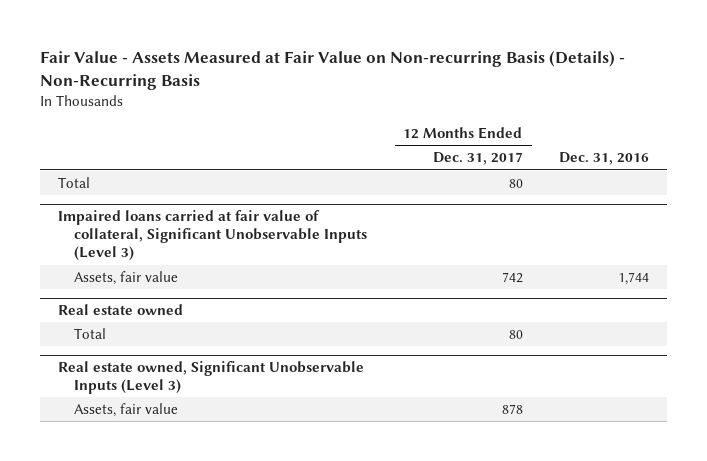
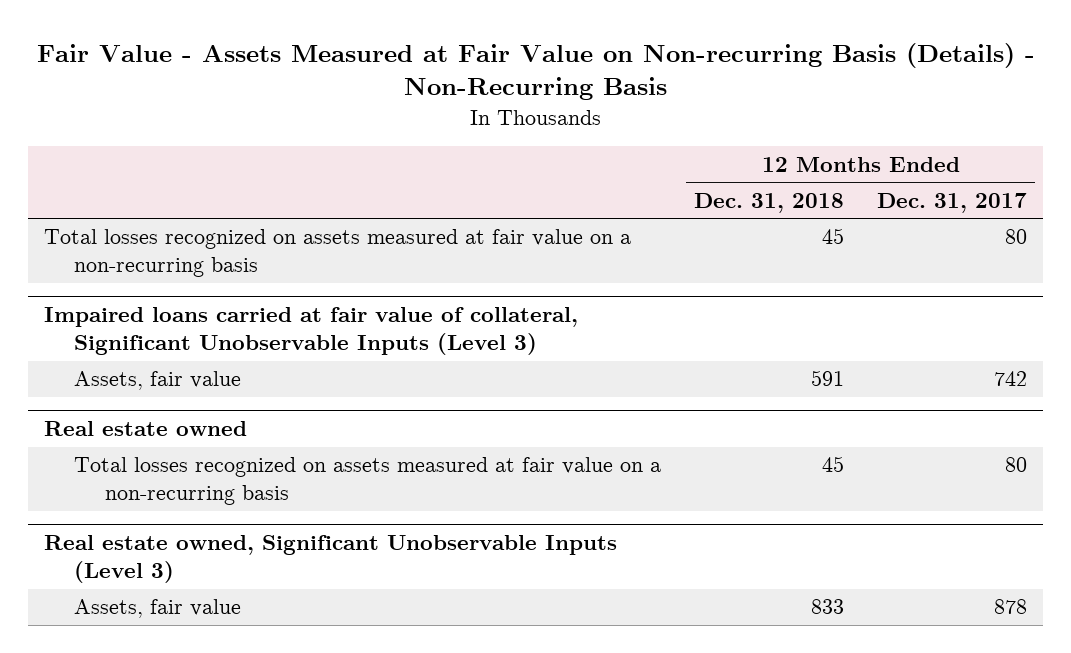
- | 12 Months Ended Dec. 31, 2017 | Dec. 31, 2016
+ | 12 Months Ended Dec. 31, 2018 | 12 Months Ended Dec. 31, 2017
- Total | 80 |
+ Total losses recognized on assets measured at fair value on a non-recurring basis | 45 | 80
@ Real estate owned
- Total | 80 |
+ Total losses recognized on assets measured at fair value on a non-recurring basis | 45 | 80

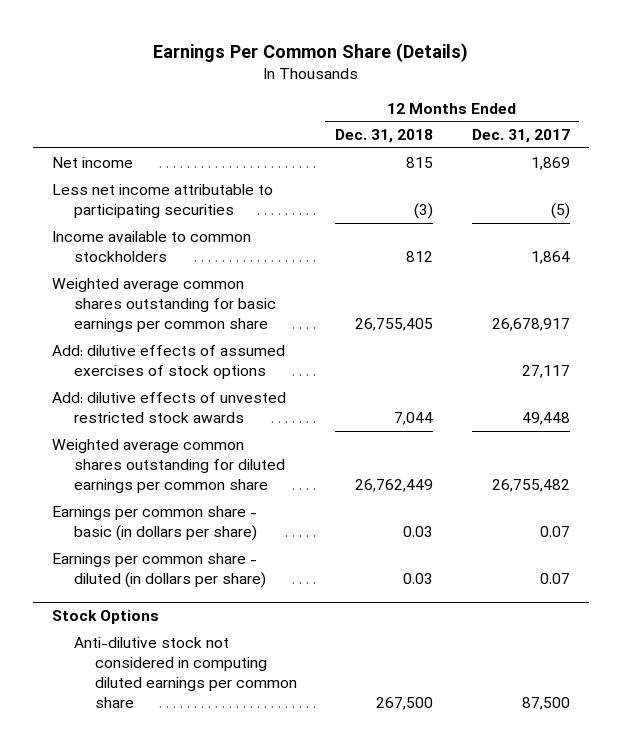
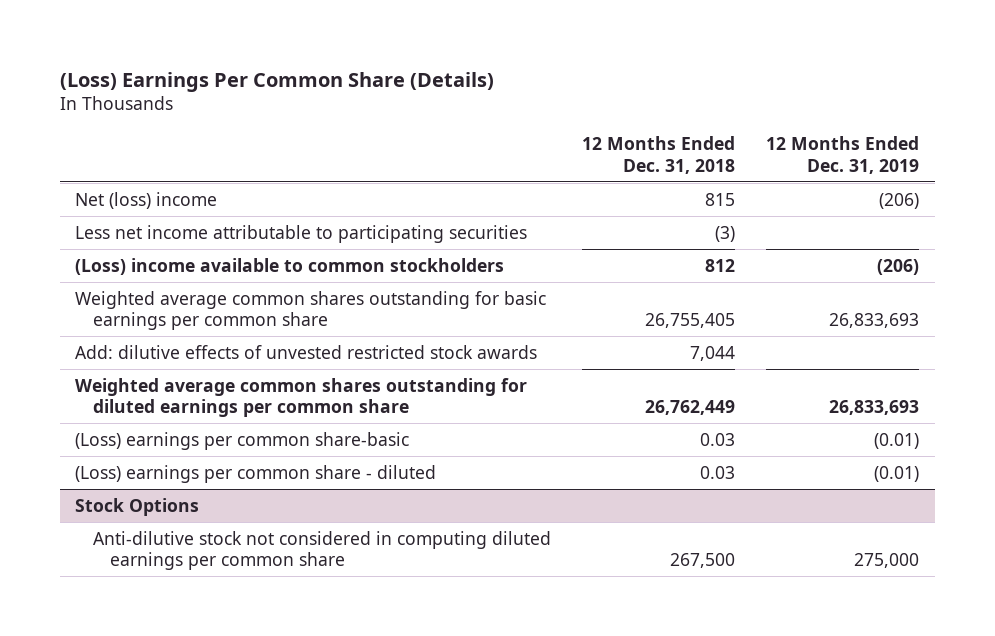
- Earnings Per Common Share (Details)
+ (Loss) Earnings Per Common Share (Details)
- | 12 Months Ended Dec. 31, 2018 | 12 Months Ended Dec. 31, 2017
+ | 12 Months Ended Dec. 31, 2018 | 12 Months Ended Dec. 31, 2019
- Net income | 815 | 1,869
+ Net (loss) income | 815 | (206)
- Income available to common stockholders | 812 | 1,864
+ (Loss) income available to common stockholders | 812 | (206)
- Add: dilutive effects of assumed exercises of stock options | | 27,117
- Earnings per common share - basic (in dollars per share) | 0.03 | 0.07
- Earnings per common share - diluted (in dollars per share) | 0.03 | 0.07
+ (Loss) earnings per common share-basic | 0.03 | (0.01)
+ (Loss) earnings per common share - diluted | 0.03 | (0.01)

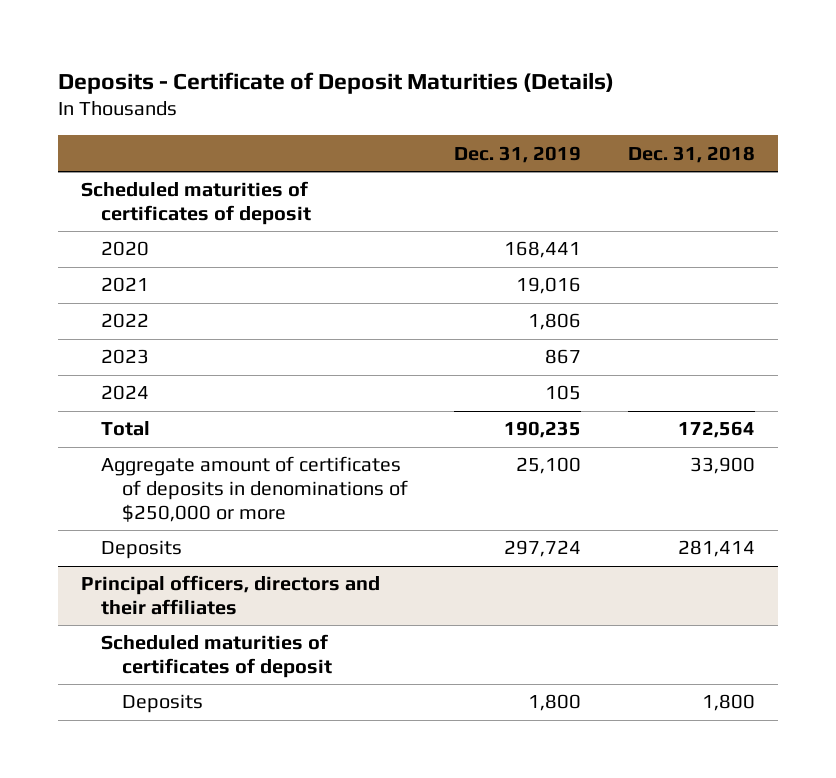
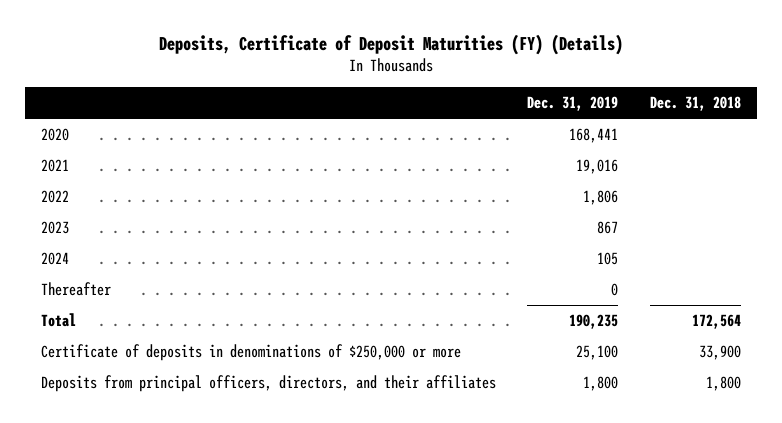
- Deposits - Certificate of Deposit Maturities (Details)
+ Deposits, Certificate of Deposit Maturities (FY) (Details)
- Scheduled maturities of certificates of deposit
+ Thereafter | 0 |
- Aggregate amount of certificates of deposits in denominations of $250,000 or more | 25,100 | 33,900
- Deposits | 297,724 | 281,414
- Principal officers, directors and their affiliates
- Scheduled maturities of certificates of deposit
- Deposits | 1,800 | 1,800
+ Certificate of deposits in denominations of $250,000 or more | 25,100 | 33,900
+ Deposits from principal officers, directors, and their affiliates | 1,800 | 1,800

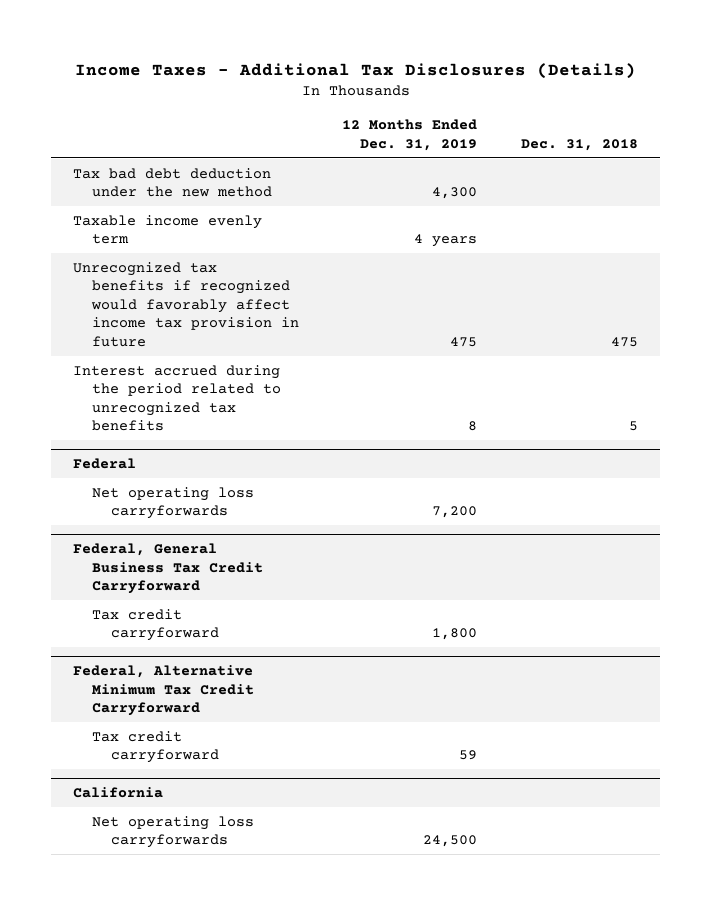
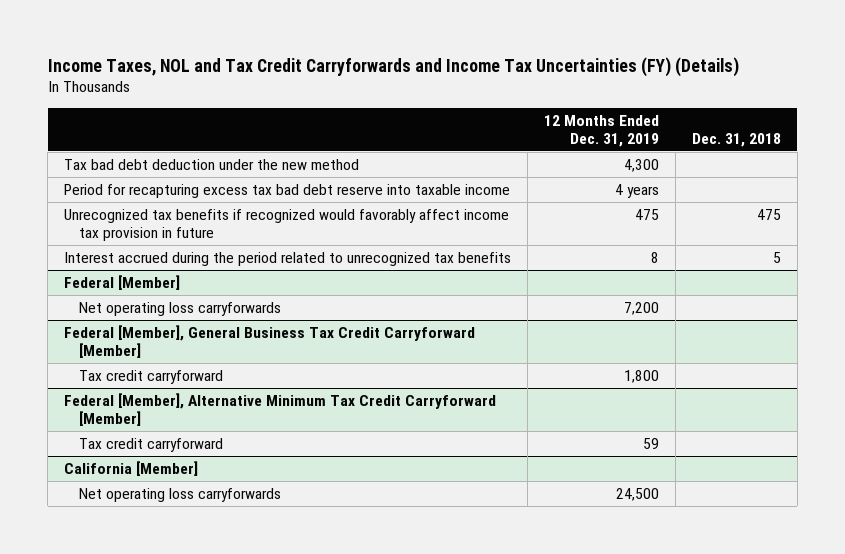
- Income Taxes - Additional Tax Disclosures (Details)
+ Income Taxes, NOL and Tax Credit Carryforwards and Income Tax Uncertainties (FY) (Details)
- Taxable income evenly term | 4 years |
+ Period for recapturing excess tax bad debt reserve into taxable income | 4 years |
- Federal
+ Federal [Member]
- Federal, General Business Tax Credit Carryforward
+ Federal [Member], General Business Tax Credit Carryforward [Member]
- Federal, Alternative Minimum Tax Credit Carryforward
+ Federal [Member], Alternative Minimum Tax Credit Carryforward [Member]
- California
+ California [Member]

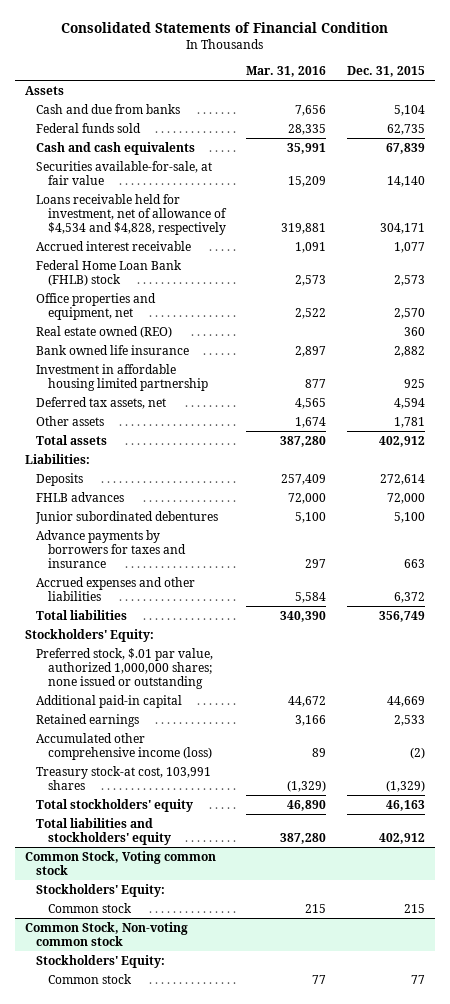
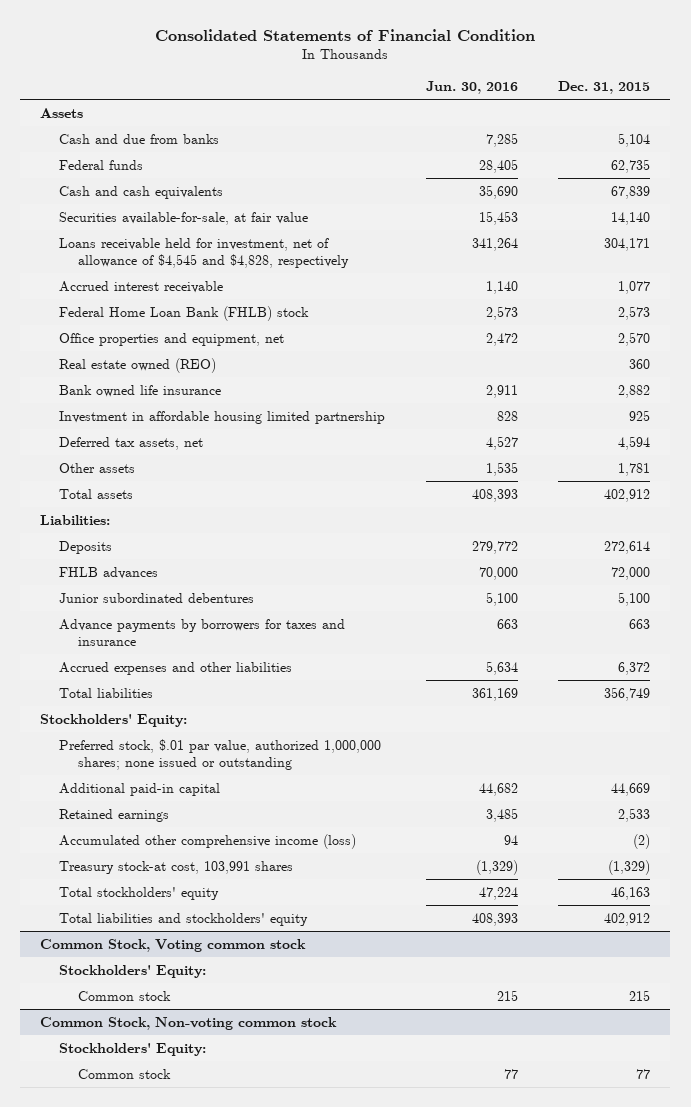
- | Mar. 31, 2016 | Dec. 31, 2015
+ | Jun. 30, 2016 | Dec. 31, 2015
- Federal funds sold | 28,335 | 62,735
+ Federal funds | 28,405 | 62,735
- Loans receivable held for investment, net of allowance of $4,534 and $4,828, respectively | 319,881 | 304,171
+ Loans receivable held for investment, net of allowance of $4,545 and $4,828, respectively | 341,264 | 304,171

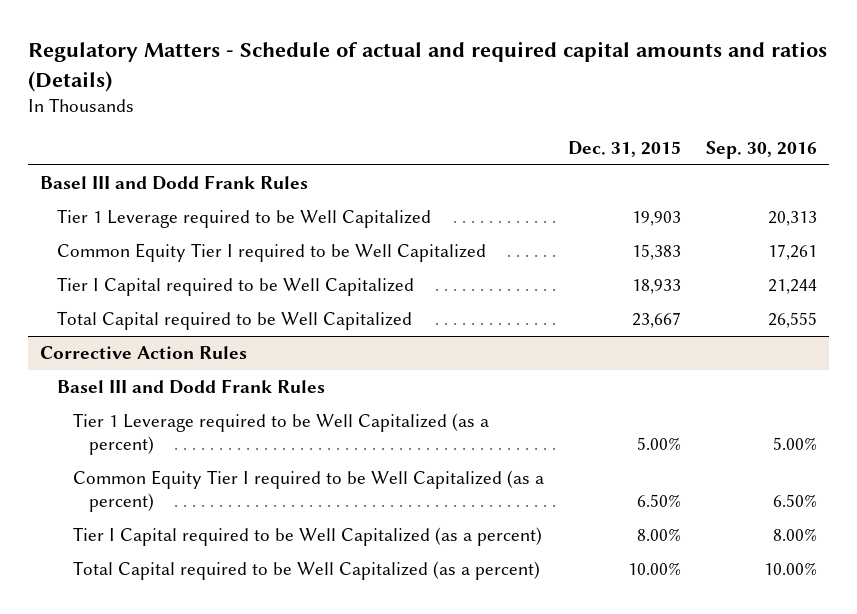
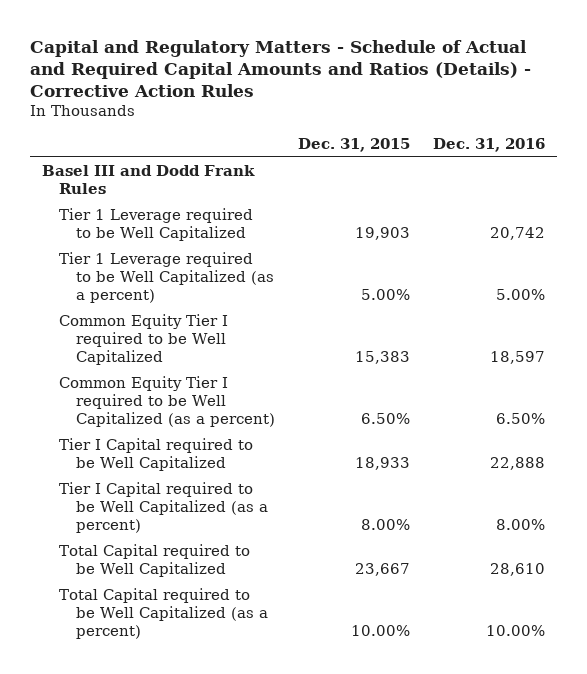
- Regulatory Matters - Schedule of actual and required capital amounts and ratios (Details)
+ Capital and Regulatory Matters - Schedule of Actual and Required Capital Amounts and Ratios (Details) - Corrective Action Rules
- | Dec. 31, 2015 | Sep. 30, 2016
+ | Dec. 31, 2015 | Dec. 31, 2016
- Corrective Action Rules
- Basel III and Dodd Frank Rules
moved down: Common Equity Tier I required to be Well Capitalized | 15,383 | 18,597
moved down: Tier I Capital required to be Well Capitalized | 18,933 | 22,888
moved down: Total Capital required to be Well Capitalized | 23,667 | 28,610

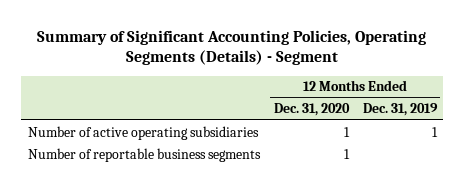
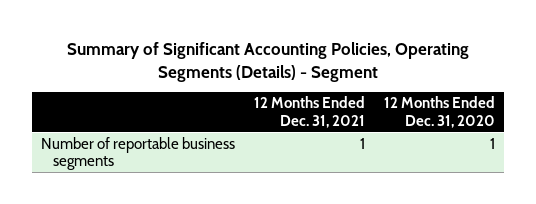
- | 12 Months Ended Dec. 31, 2020 | 12 Months Ended Dec. 31, 2019
+ | 12 Months Ended Dec. 31, 2021 | 12 Months Ended Dec. 31, 2020
- Number of active operating subsidiaries | 1 | 1

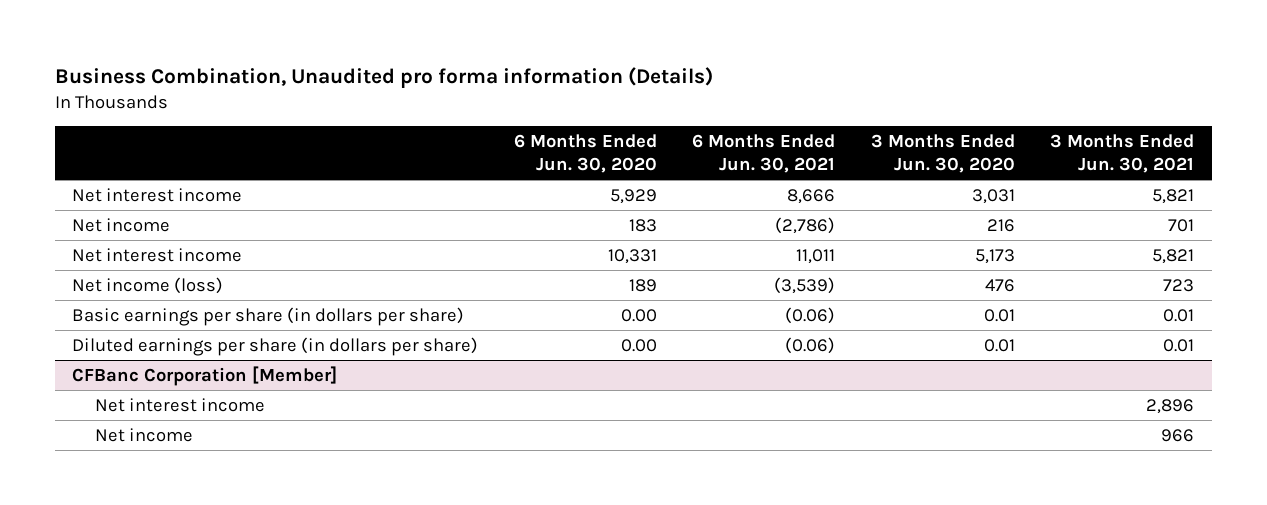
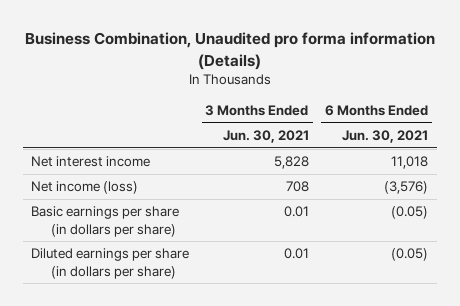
- | 6 Months Ended Jun. 30, 2020 | 6 Months Ended Jun. 30, 2021 | 3 Months Ended Jun. 30, 2020 | 3 Months Ended Jun. 30, 2021
+ | 3 Months Ended Jun. 30, 2021 | 6 Months Ended Jun. 30, 2021
- Net interest income | 5,929 | 8,666 | 3,031 | 5,821
- Net income | 183 | (2,786) | 216 | 701
- Net interest income | 10,331 | 11,011 | 5,173 | 5,821
- Net income (loss) | 189 | (3,539) | 476 | 723
- Basic earnings per share (in dollars per share) | 0.00 | (0.06) | 0.01 | 0.01
- Diluted earnings per share (in dollars per share) | 0.00 | (0.06) | 0.01 | 0.01
- CFBanc Corporation [Member]
- Net interest income | | | | 2,896
- Net income | | | | 966
+ Net interest income | 5,828 | 11,018
+ Net income (loss) | 708 | (3,576)
+ Basic earnings per share (in dollars per share) | 0.01 | (0.05)
+ Diluted earnings per share (in dollars per share) | 0.01 | (0.05)

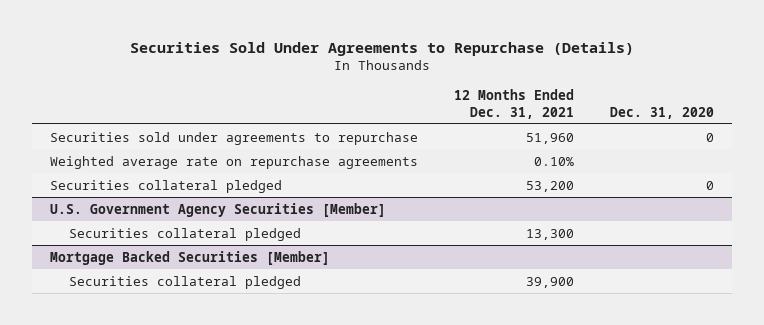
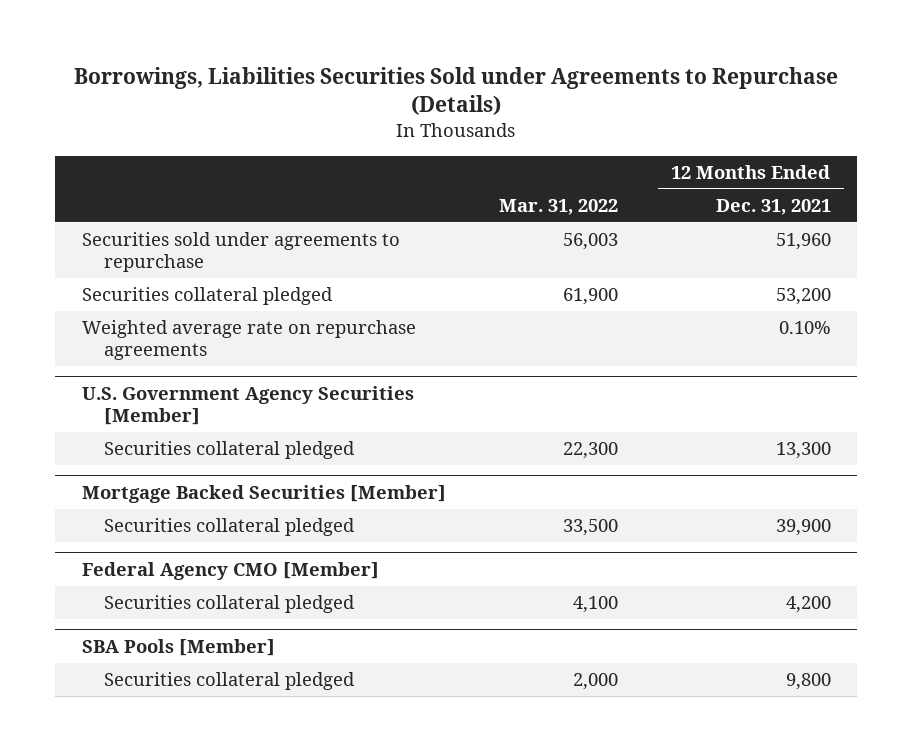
- Securities Sold Under Agreements to Repurchase (Details)
+ Borrowings, Liabilities Securities Sold under Agreements to Repurchase (Details)
- | 12 Months Ended Dec. 31, 2021 | Dec. 31, 2020
+ | Mar. 31, 2022 | 12 Months Ended Dec. 31, 2021
moved down: Weighted average rate on repurchase agreements | | 0.10%
+ Federal Agency CMO [Member]
+ Securities collateral pledged | 4,100 | 4,200
+ SBA Pools [Member]
+ Securities collateral pledged | 2,000 | 9,800

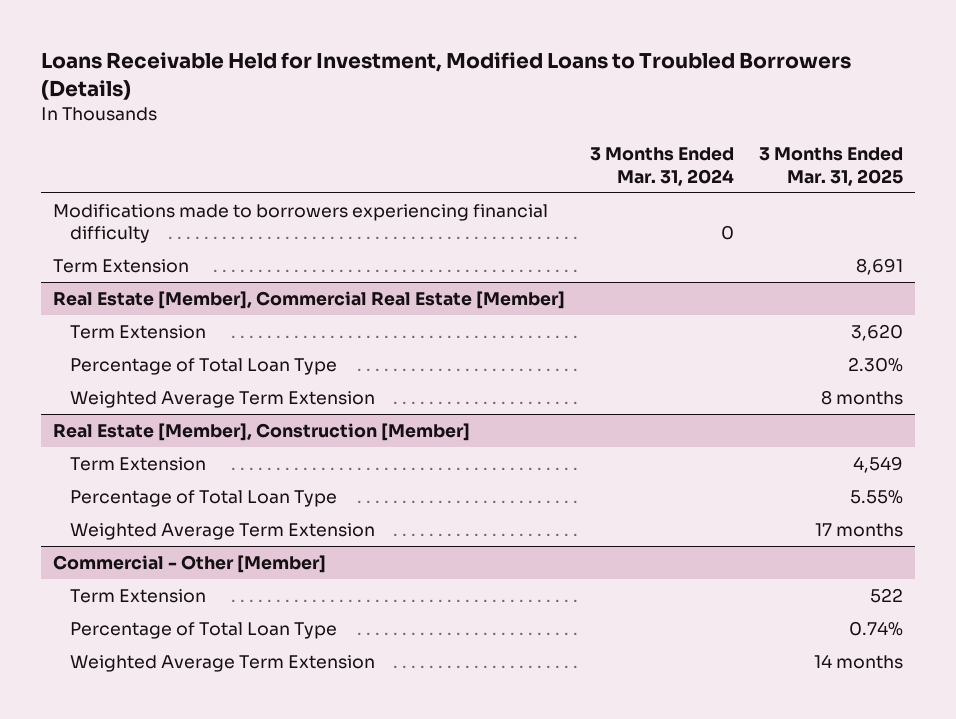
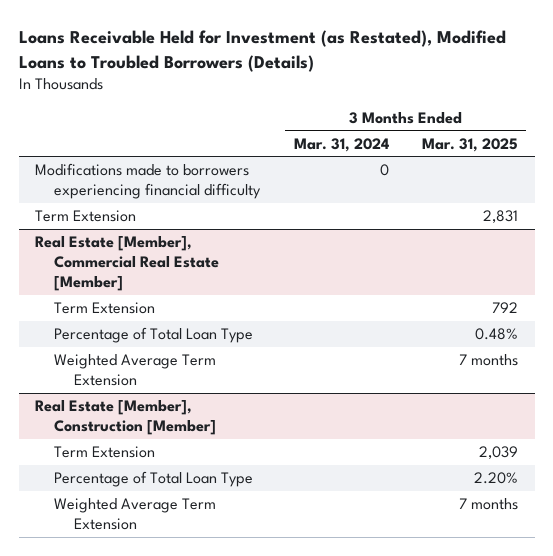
- Loans Receivable Held for Investment, Modified Loans to Troubled Borrowers (Details)
+ Loans Receivable Held for Investment (as Restated), Modified Loans to Troubled Borrowers (Details)
- Term Extension | | 8,691
+ Term Extension | | 2,831
@ Real Estate [Member], Commercial Real Estate [Member]
- Term Extension | | 3,620
- Percentage of Total Loan Type | | 2.30%
- Weighted Average Term Extension | | 8 months
+ Term Extension | | 792
+ Percentage of Total Loan Type | | 0.48%
+ Weighted Average Term Extension | | 7 months
@ Real Estate [Member], Construction [Member]
- Term Extension | | 4,549
- Percentage of Total Loan Type | | 5.55%
- Weighted Average Term Extension | | 17 months
- Commercial - Other [Member]
- Term Extension | | 522
- Percentage of Total Loan Type | | 0.74%
- Weighted Average Term Extension | | 14 months
@ Real Estate [Member], Construction [Member]
+ Term Extension | | 2,039
+ Percentage of Total Loan Type | | 2.20%
+ Weighted Average Term Extension | | 7 months

